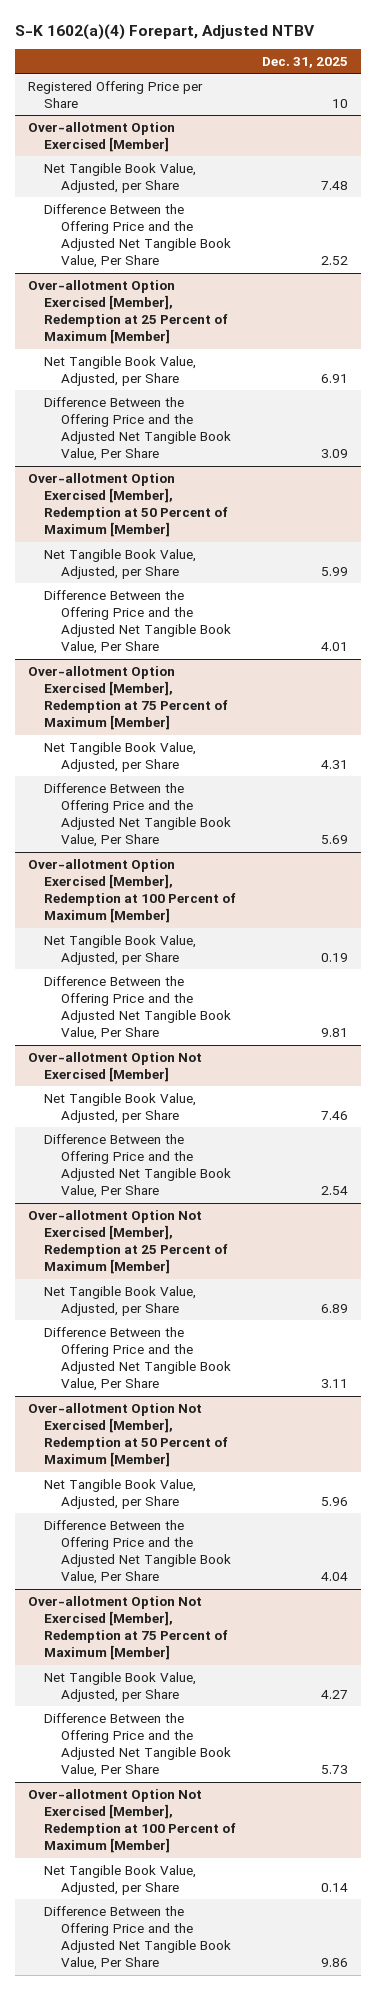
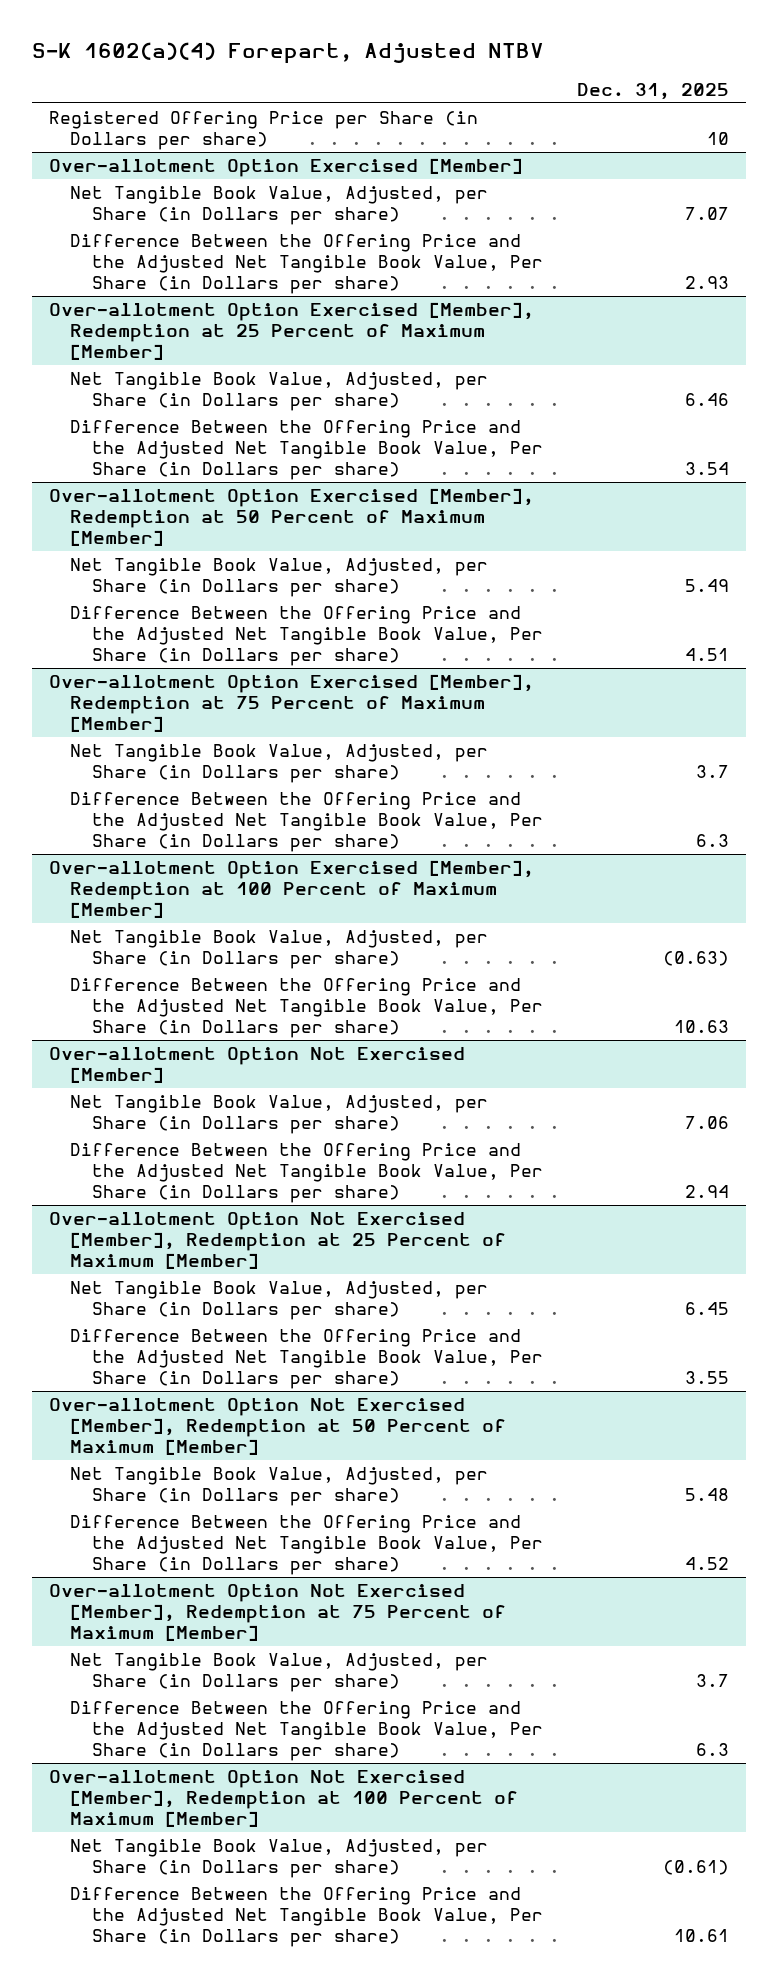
- Registered Offering Price per Share | 10
+ Registered Offering Price per Share (in Dollars per share) | 10
@ Over-allotment Option Exercised [Member]
- Net Tangible Book Value, Adjusted, per Share | 7.48
- Difference Between the Offering Price and the Adjusted Net Tangible Book Value, Per Share | 2.52
+ Net Tangible Book Value, Adjusted, per Share (in Dollars per share) | 7.07
+ Difference Between the Offering Price and the Adjusted Net Tangible Book Value, Per Share (in Dollars per share) | 2.93
@ Over-allotment Option Exercised [Member], Redemption at 25 Percent of Maximum [Member]
- Net Tangible Book Value, Adjusted, per Share | 6.91
- Difference Between the Offering Price and the Adjusted Net Tangible Book Value, Per Share | 3.09
+ Net Tangible Book Value, Adjusted, per Share (in Dollars per share) | 6.46
+ Difference Between the Offering Price and the Adjusted Net Tangible Book Value, Per Share (in Dollars per share) | 3.54
@ Over-allotment Option Exercised [Member], Redemption at 50 Percent of Maximum [Member]
- Net Tangible Book Value, Adjusted, per Share | 5.99
- Difference Between the Offering Price and the Adjusted Net Tangible Book Value, Per Share | 4.01
+ Net Tangible Book Value, Adjusted, per Share (in Dollars per share) | 5.49
+ Difference Between the Offering Price and the Adjusted Net Tangible Book Value, Per Share (in Dollars per share) | 4.51
@ Over-allotment Option Exercised [Member], Redemption at 75 Percent of Maximum [Member]
- Net Tangible Book Value, Adjusted, per Share | 4.31
- Difference Between the Offering Price and the Adjusted Net Tangible Book Value, Per Share | 5.69
+ Net Tangible Book Value, Adjusted, per Share (in Dollars per share) | 3.7
+ Difference Between the Offering Price and the Adjusted Net Tangible Book Value, Per Share (in Dollars per share) | 6.3
@ Over-allotment Option Exercised [Member], Redemption at 100 Percent of Maximum [Member]
- Net Tangible Book Value, Adjusted, per Share | 0.19
- Difference Between the Offering Price and the Adjusted Net Tangible Book Value, Per Share | 9.81
+ Net Tangible Book Value, Adjusted, per Share (in Dollars per share) | (0.63)
+ Difference Between the Offering Price and the Adjusted Net Tangible Book Value, Per Share (in Dollars per share) | 10.63
@ Over-allotment Option Not Exercised [Member]
- Net Tangible Book Value, Adjusted, per Share | 7.46
- Difference Between the Offering Price and the Adjusted Net Tangible Book Value, Per Share | 2.54
+ Net Tangible Book Value, Adjusted, per Share (in Dollars per share) | 7.06
+ Difference Between the Offering Price and the Adjusted Net Tangible Book Value, Per Share (in Dollars per share) | 2.94
@ Over-allotment Option Not Exercised [Member], Redemption at 25 Percent of Maximum [Member]
- Net Tangible Book Value, Adjusted, per Share | 6.89
- Difference Between the Offering Price and the Adjusted Net Tangible Book Value, Per Share | 3.11
+ Net Tangible Book Value, Adjusted, per Share (in Dollars per share) | 6.45
+ Difference Between the Offering Price and the Adjusted Net Tangible Book Value, Per Share (in Dollars per share) | 3.55
@ Over-allotment Option Not Exercised [Member], Redemption at 50 Percent of Maximum [Member]
- Net Tangible Book Value, Adjusted, per Share | 5.96
- Difference Between the Offering Price and the Adjusted Net Tangible Book Value, Per Share | 4.04
+ Net Tangible Book Value, Adjusted, per Share (in Dollars per share) | 5.48
+ Difference Between the Offering Price and the Adjusted Net Tangible Book Value, Per Share (in Dollars per share) | 4.52
@ Over-allotment Option Not Exercised [Member], Redemption at 75 Percent of Maximum [Member]
- Net Tangible Book Value, Adjusted, per Share | 4.27
- Difference Between the Offering Price and the Adjusted Net Tangible Book Value, Per Share | 5.73
+ Net Tangible Book Value, Adjusted, per Share (in Dollars per share) | 3.7
+ Difference Between the Offering Price and the Adjusted Net Tangible Book Value, Per Share (in Dollars per share) | 6.3
@ Over-allotment Option Not Exercised [Member], Redemption at 100 Percent of Maximum [Member]
- Net Tangible Book Value, Adjusted, per Share | 0.14
- Difference Between the Offering Price and the Adjusted Net Tangible Book Value, Per Share | 9.86
+ Net Tangible Book Value, Adjusted, per Share (in Dollars per share) | (0.61)
+ Difference Between the Offering Price and the Adjusted Net Tangible Book Value, Per Share (in Dollars per share) | 10.61

